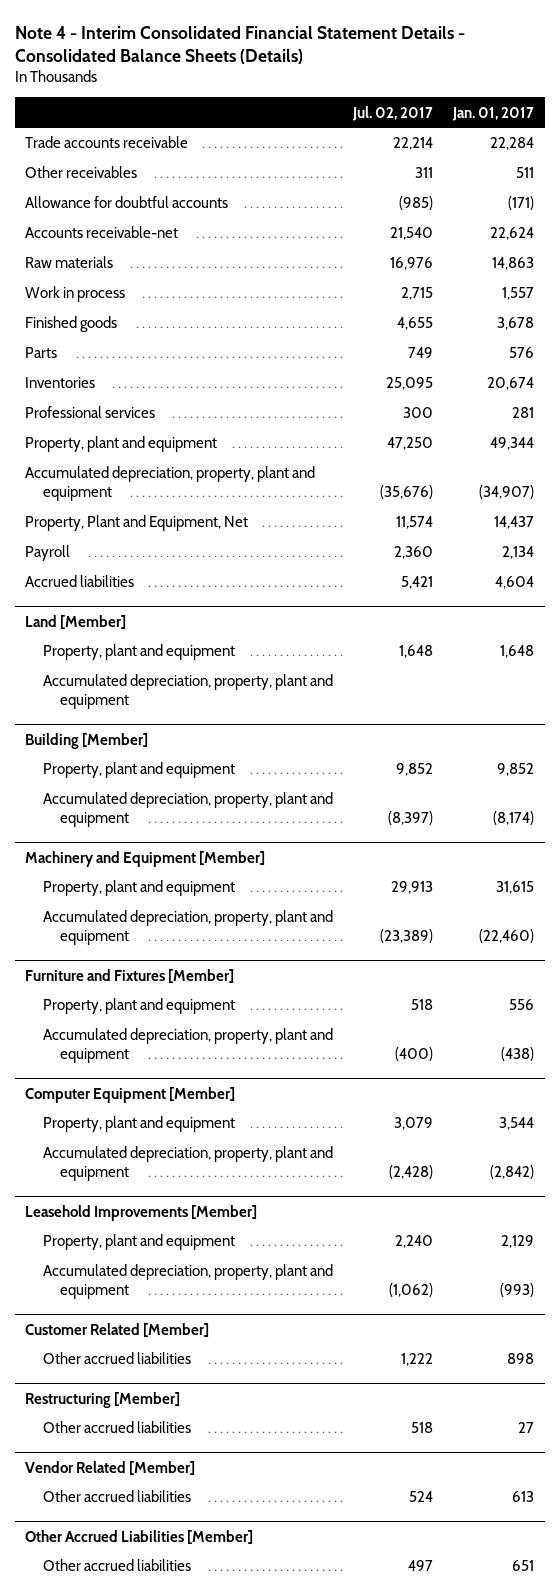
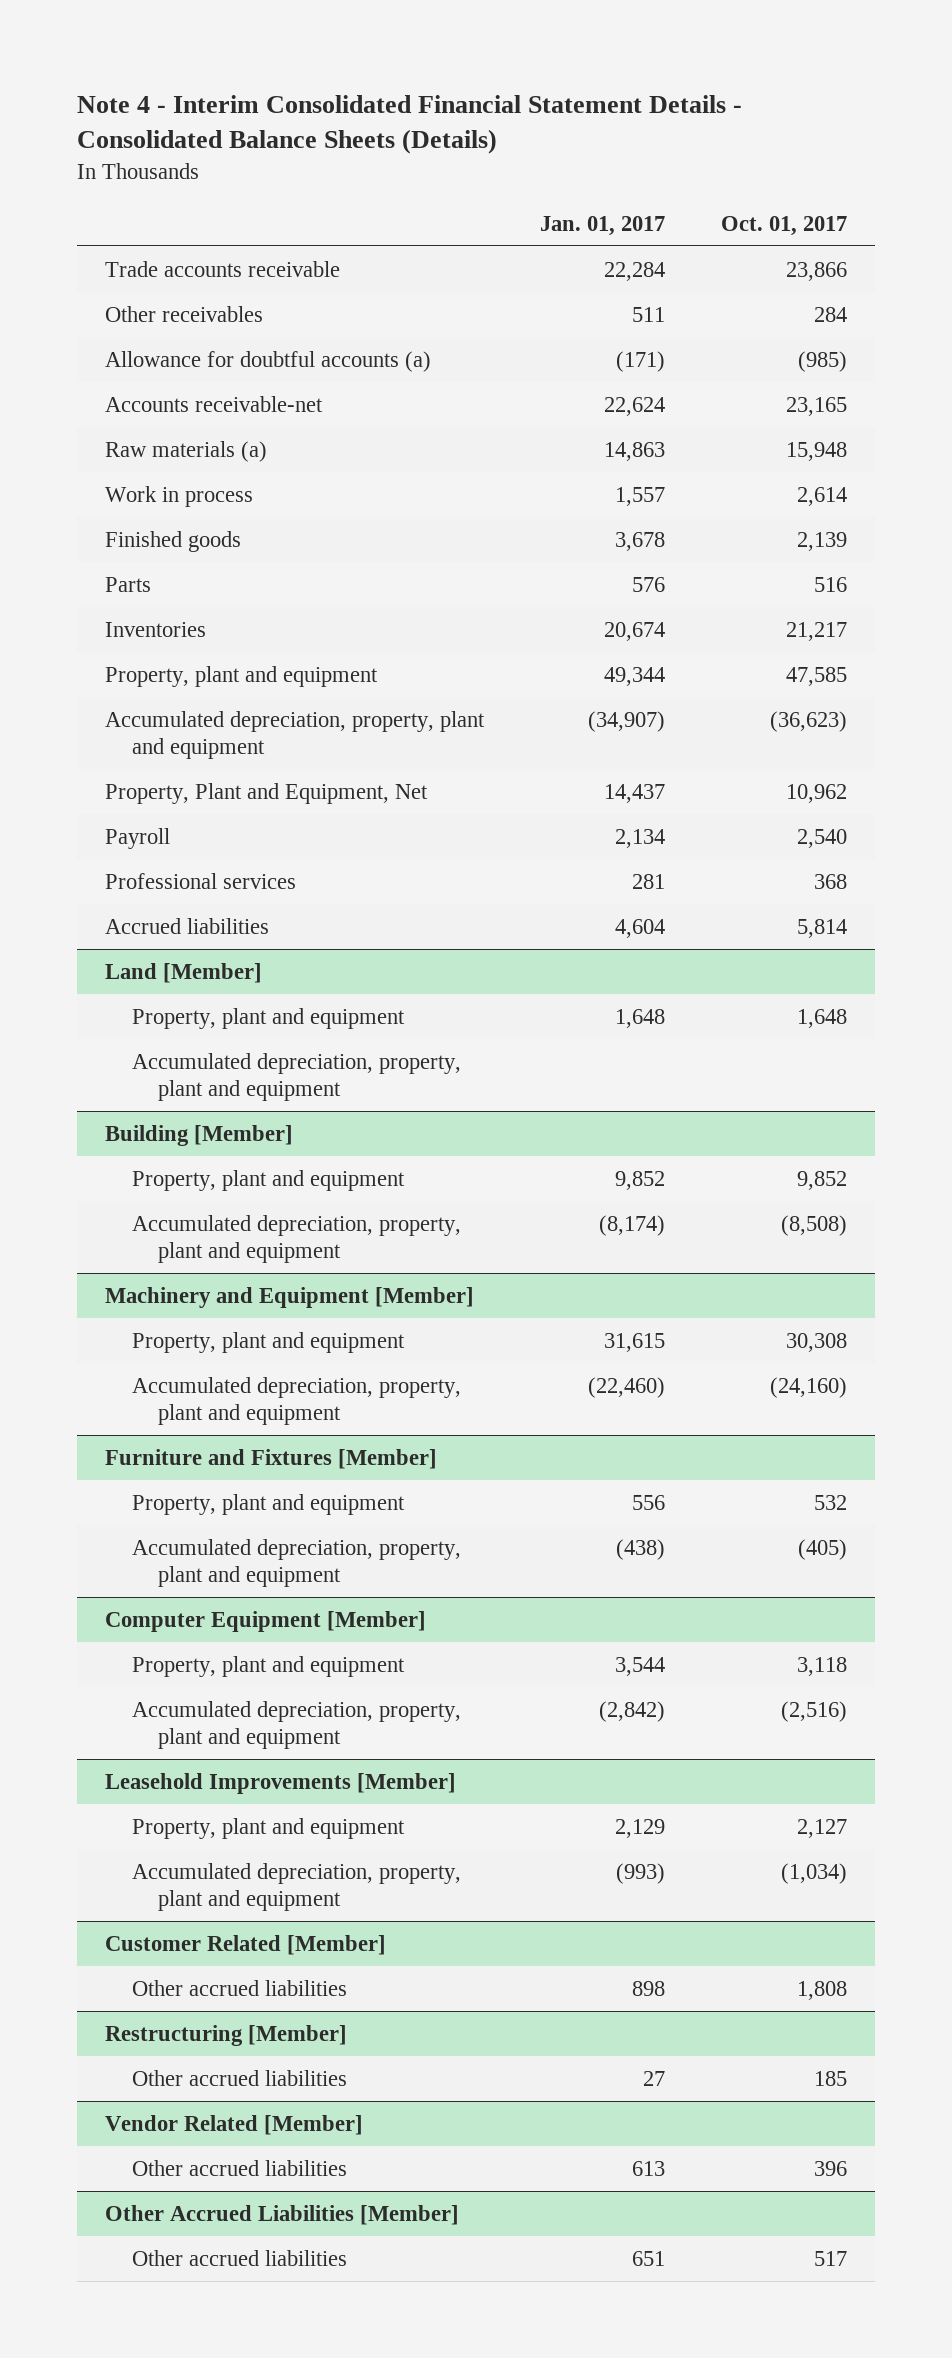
- | Jul. 02, 2017 | Jan. 01, 2017
+ | Jan. 01, 2017 | Oct. 01, 2017
- Allowance for doubtful accounts | (985) | (171)
+ Allowance for doubtful accounts (a) | (171) | (985)
- Raw materials | 16,976 | 14,863
+ Raw materials (a) | 14,863 | 15,948
moved down: Professional services | 281 | 368

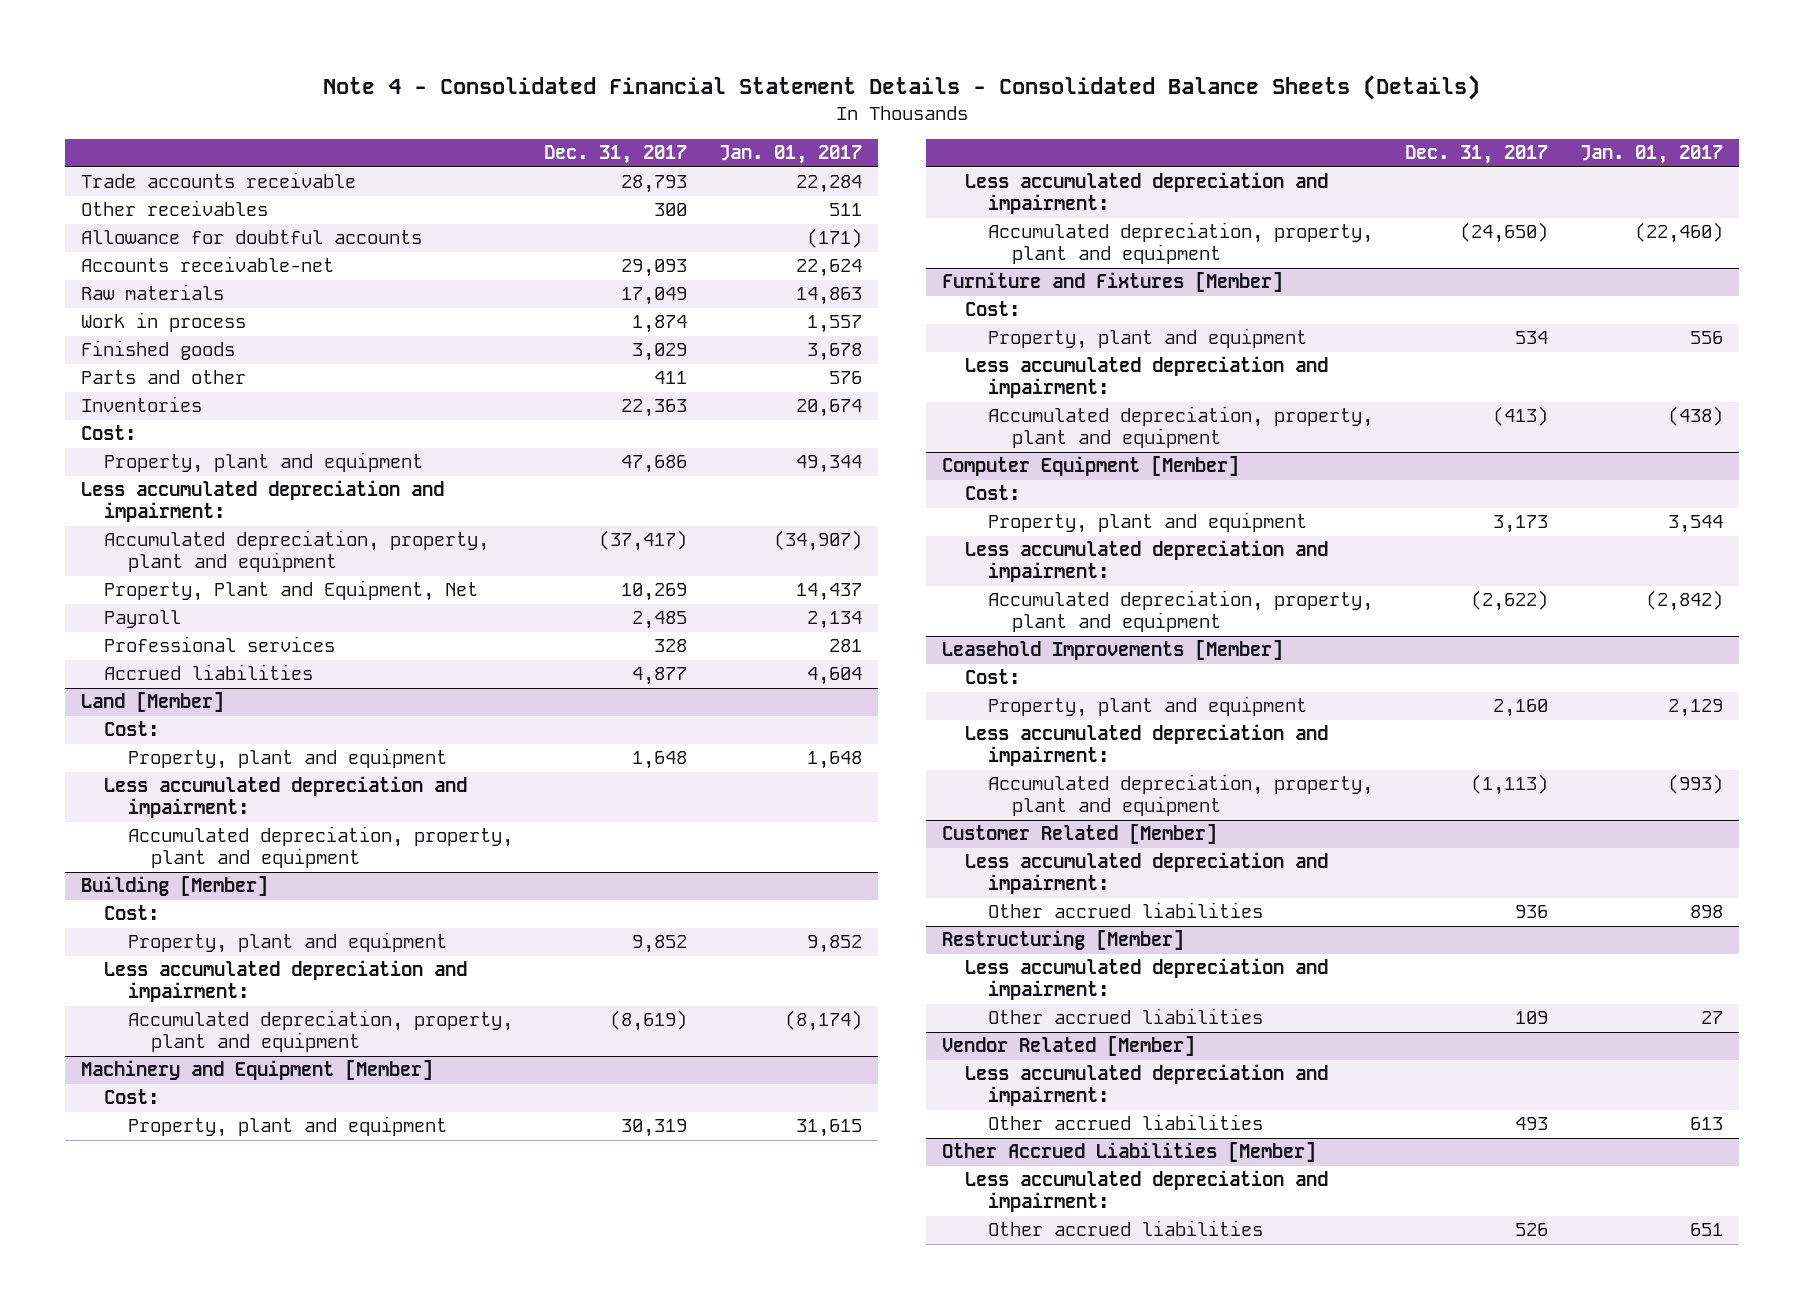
- Note 4 - Interim Consolidated Financial Statement Details - Consolidated Balance Sheets (Details)
+ Note 4 - Consolidated Financial Statement Details - Consolidated Balance Sheets (Details)
- | Jan. 01, 2017 | Oct. 01, 2017
+ | Dec. 31, 2017 | Jan. 01, 2017
- Allowance for doubtful accounts (a) | (171) | (985)
+ Allowance for doubtful accounts | | (171)
- Raw materials (a) | 14,863 | 15,948
+ Raw materials | 17,049 | 14,863
- Parts | 576 | 516
+ Parts and other | 411 | 576
+ Cost:
+ Less accumulated depreciation and impairment:
@ Land [Member]
+ Cost:
+ Less accumulated depreciation and impairment:
@ Building [Member]
+ Cost:
+ Less accumulated depreciation and impairment:
@ Machinery and Equipment [Member]
+ Cost:
+ Less accumulated depreciation and impairment:
@ Furniture and Fixtures [Member]
+ Cost:
+ Less accumulated depreciation and impairment:
@ Computer Equipment [Member]
+ Cost:
+ Less accumulated depreciation and impairment:
@ Leasehold Improvements [Member]
+ Cost:
+ Less accumulated depreciation and impairment:
@ Customer Related [Member]
+ Less accumulated depreciation and impairment:
@ Restructuring [Member]
+ Less accumulated depreciation and impairment:
@ Vendor Related [Member]
+ Less accumulated depreciation and impairment:
@ Other Accrued Liabilities [Member]
+ Less accumulated depreciation and impairment:

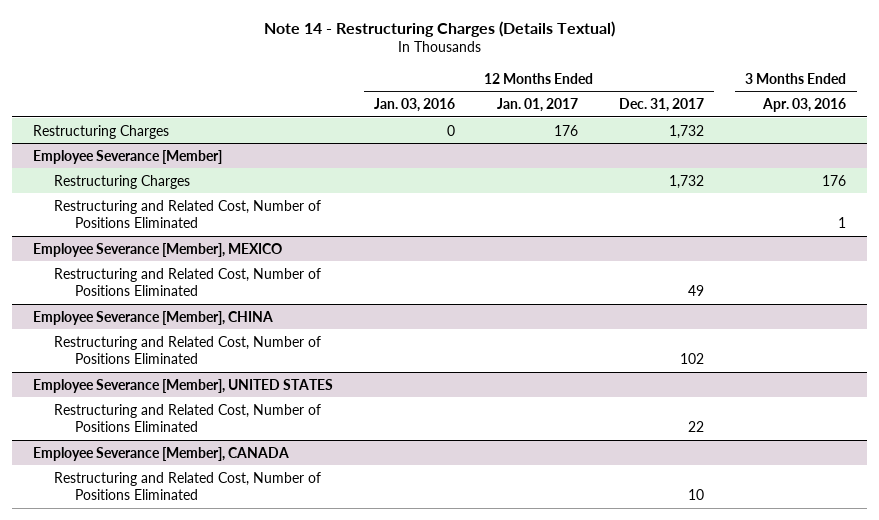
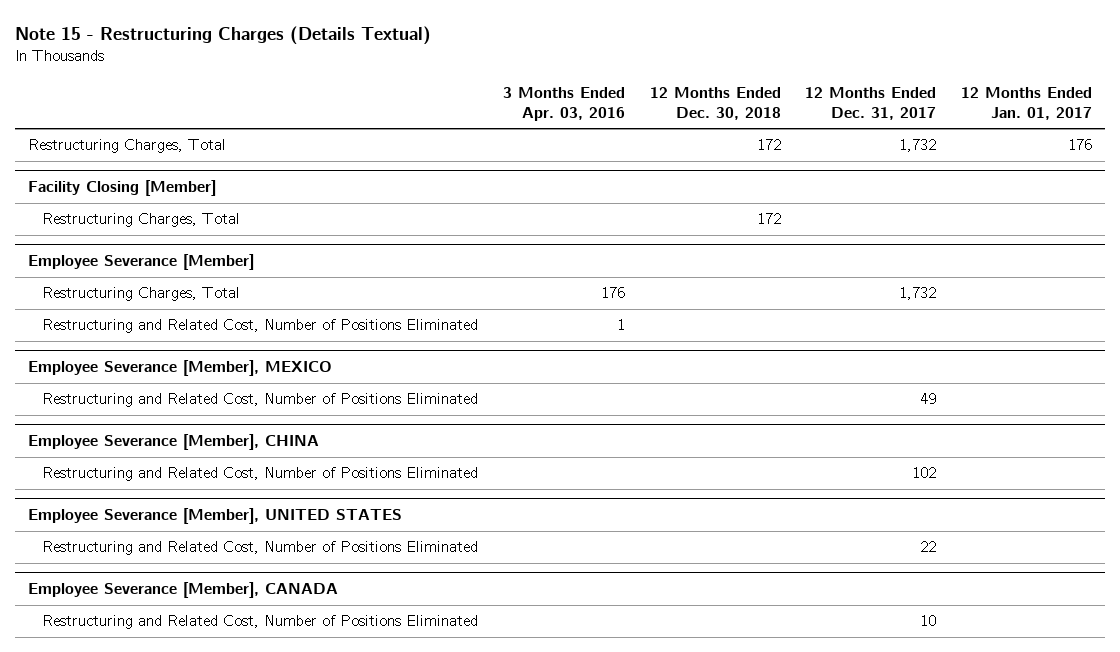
- Note 14 - Restructuring Charges (Details Textual)
+ Note 15 - Restructuring Charges (Details Textual)
- | 12 Months Ended Jan. 03, 2016 | 12 Months Ended Jan. 01, 2017 | 12 Months Ended Dec. 31, 2017 | 3 Months Ended Apr. 03, 2016
+ | 3 Months Ended Apr. 03, 2016 | 12 Months Ended Dec. 30, 2018 | 12 Months Ended Dec. 31, 2017 | 12 Months Ended Jan. 01, 2017
- Restructuring Charges | 0 | 176 | 1,732 |
+ Restructuring Charges, Total | | 172 | 1,732 | 176
+ Facility Closing [Member]
+ Restructuring Charges, Total | | 172 | |
@ Employee Severance [Member]
- Restructuring Charges | | | 1,732 | 176
+ Restructuring Charges, Total | 176 | | 1,732 |

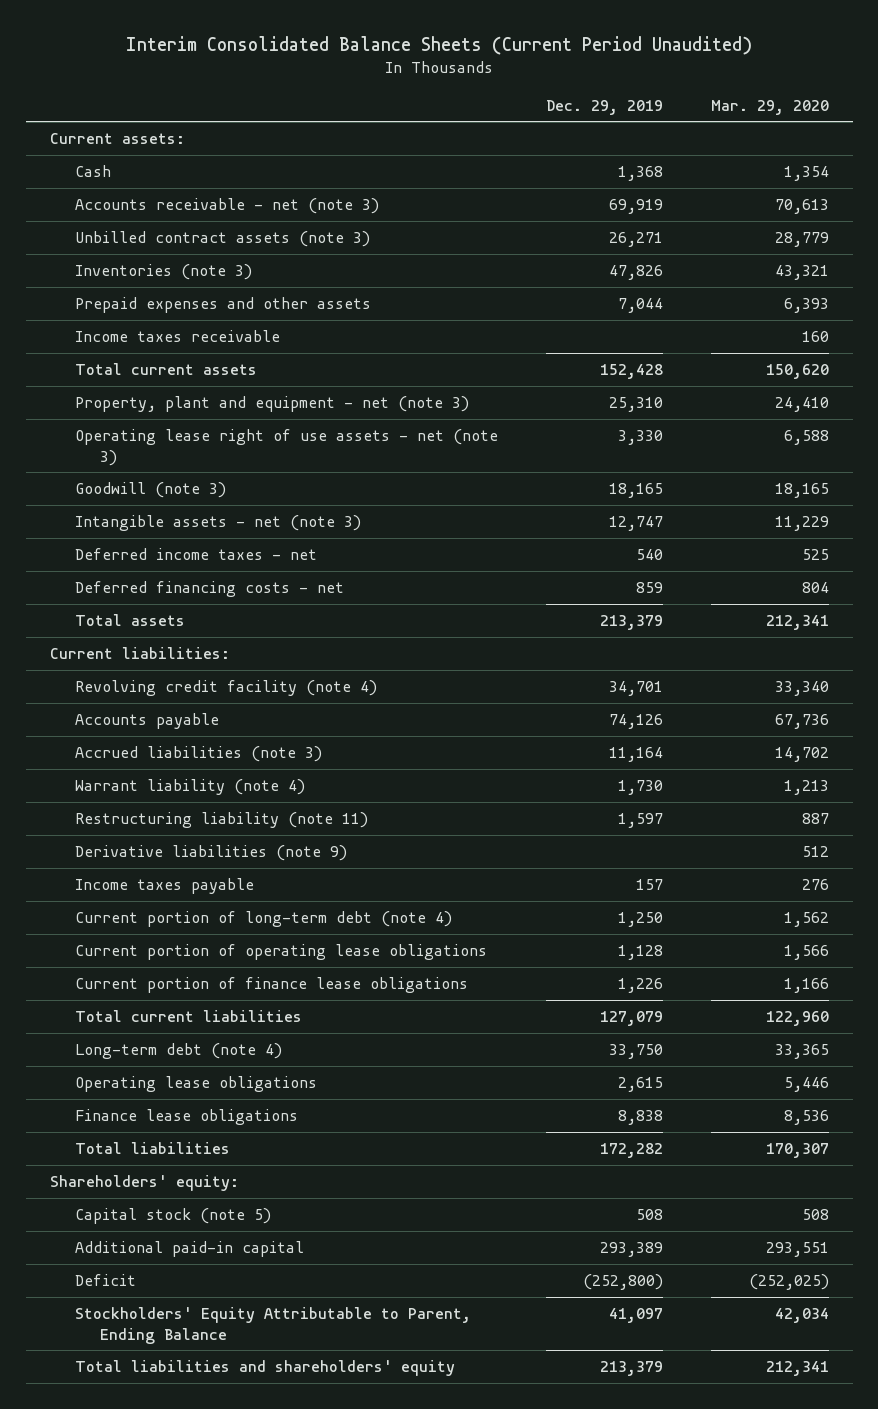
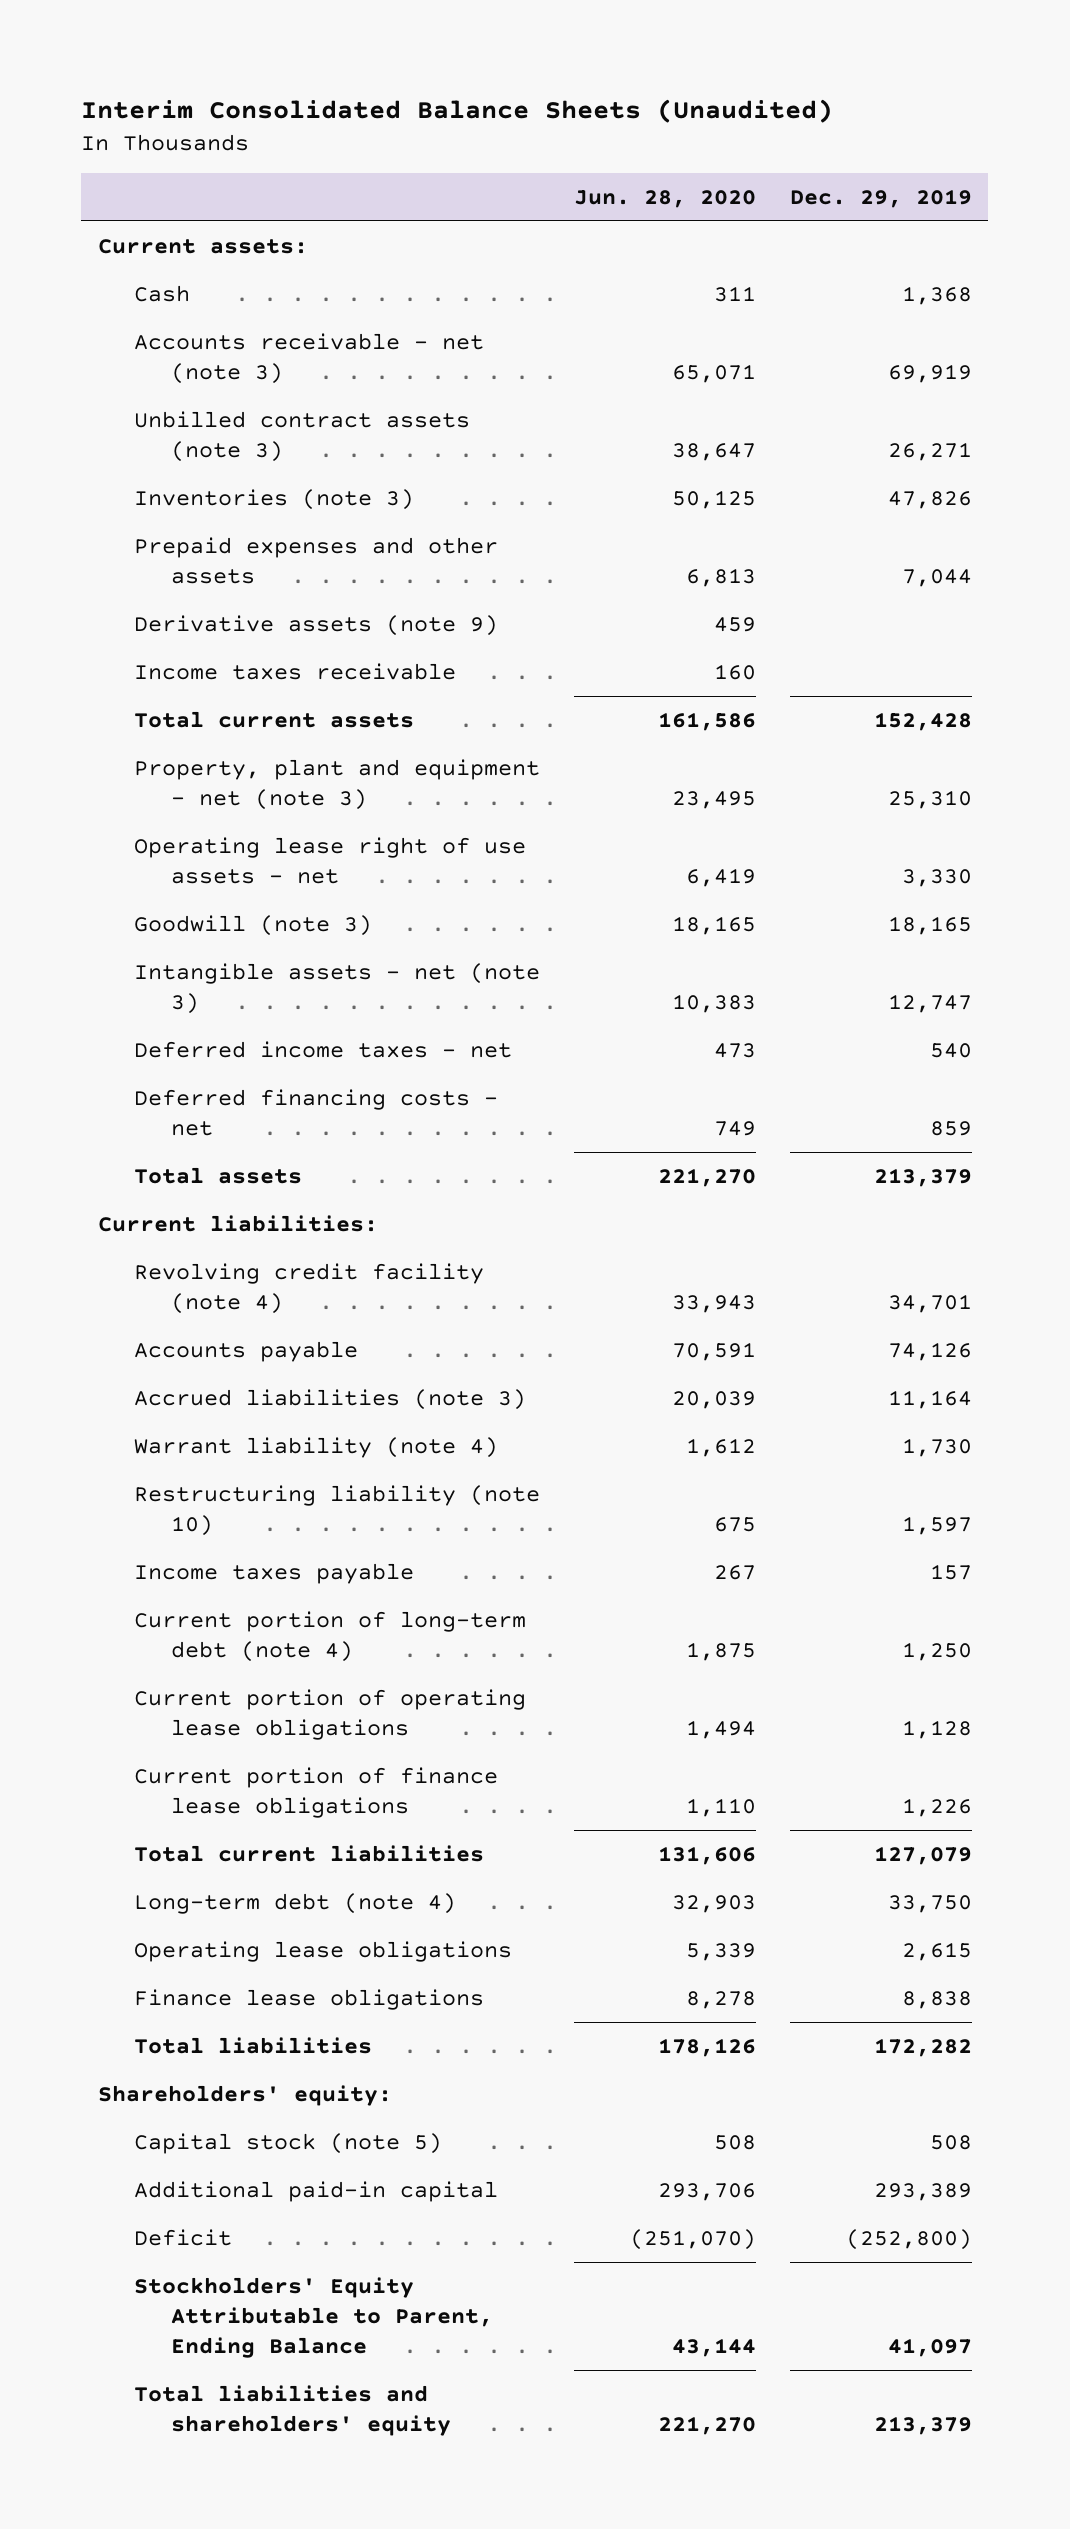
- Interim Consolidated Balance Sheets (Current Period Unaudited)
+ Interim Consolidated Balance Sheets (Unaudited)
- | Dec. 29, 2019 | Mar. 29, 2020
+ | Jun. 28, 2020 | Dec. 29, 2019
+ Derivative assets (note 9) | 459 |
- Operating lease right of use assets - net (note 3) | 3,330 | 6,588
+ Operating lease right of use assets - net | 6,419 | 3,330
- Restructuring liability (note 11) | 1,597 | 887
- Derivative liabilities (note 9) | | 512
+ Restructuring liability (note 10) | 675 | 1,597

